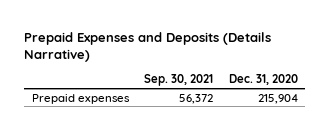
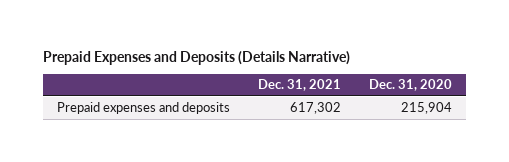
- | Sep. 30, 2021 | Dec. 31, 2020
+ | Dec. 31, 2021 | Dec. 31, 2020
- Prepaid expenses | 56,372 | 215,904
+ Prepaid expenses and deposits | 617,302 | 215,904

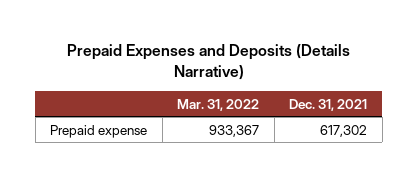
- | Dec. 31, 2021 | Dec. 31, 2020
+ | Mar. 31, 2022 | Dec. 31, 2021
- Prepaid expenses and deposits | 617,302 | 215,904
+ Prepaid expense | 933,367 | 617,302

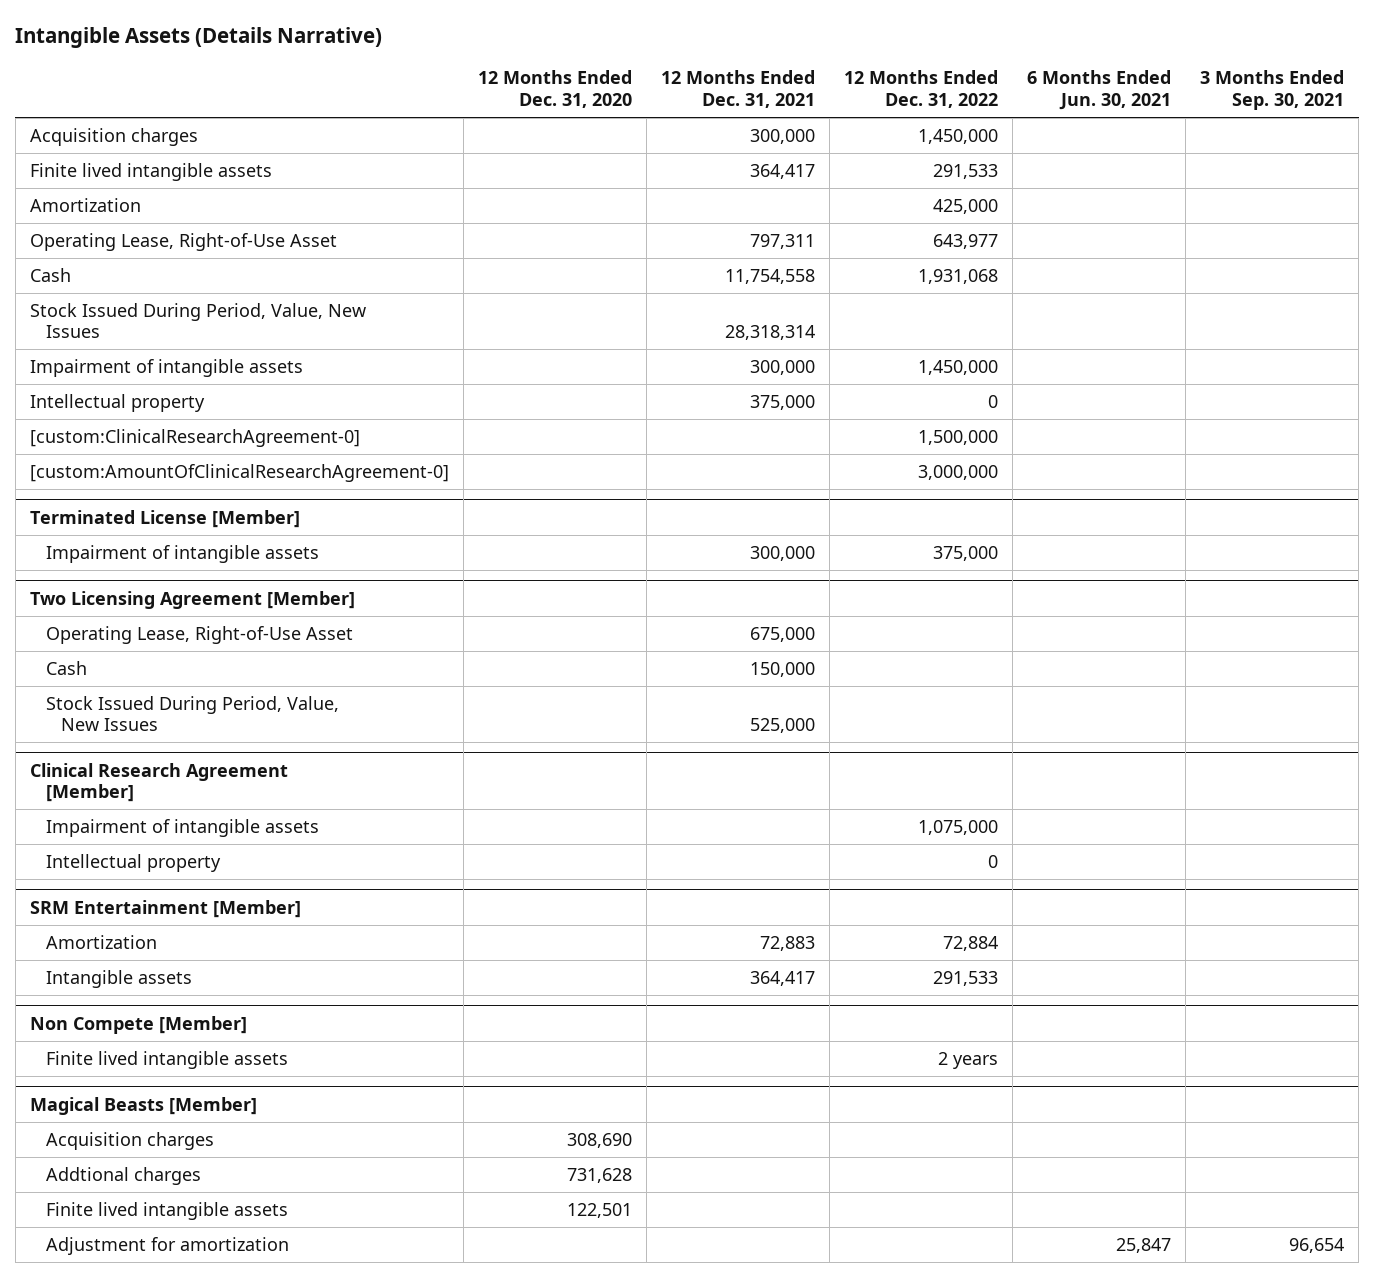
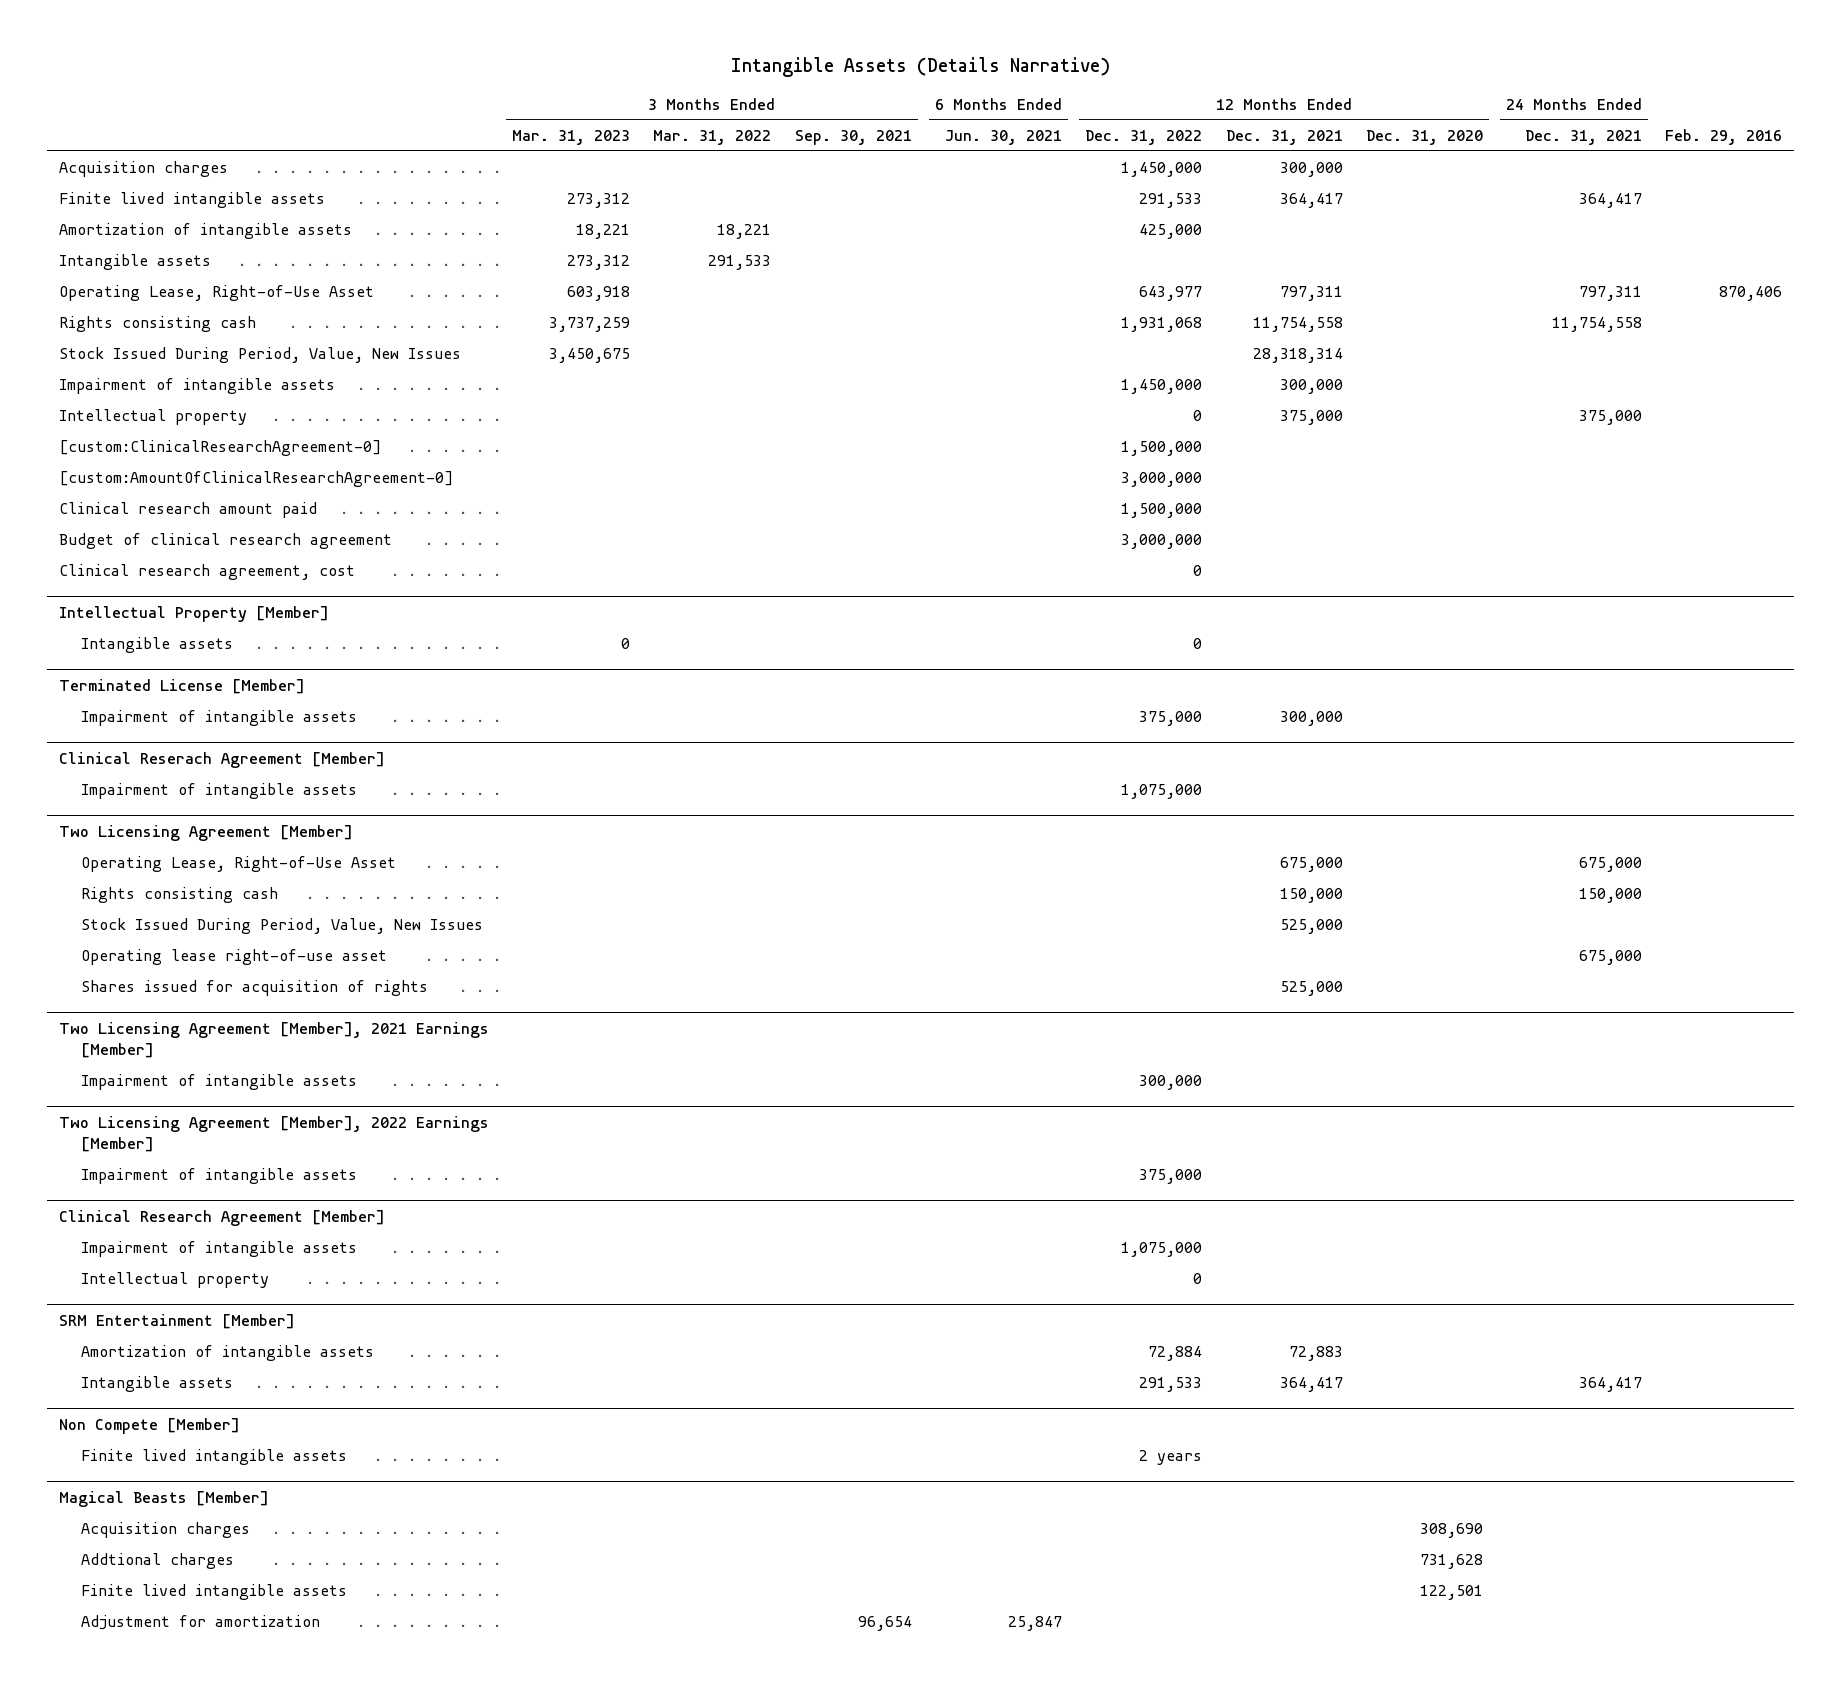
- | 12 Months Ended Dec. 31, 2020 | 12 Months Ended Dec. 31, 2021 | 12 Months Ended Dec. 31, 2022 | 6 Months Ended Jun. 30, 2021 | 3 Months Ended Sep. 30, 2021
+ | 3 Months Ended Mar. 31, 2023 | 3 Months Ended Mar. 31, 2022 | 3 Months Ended Sep. 30, 2021 | 6 Months Ended Jun. 30, 2021 | 12 Months Ended Dec. 31, 2022 | 12 Months Ended Dec. 31, 2021 | 12 Months Ended Dec. 31, 2020 | 24 Months Ended Dec. 31, 2021 | Feb. 29, 2016
- Amortization | | | 425,000 | |
+ Amortization of intangible assets | 18,221 | 18,221 | | | 425,000 | | | |
+ Intangible assets | 273,312 | 291,533 | | | | | | |
- Cash | | 11,754,558 | 1,931,068 | |
+ Rights consisting cash | 3,737,259 | | | | 1,931,068 | 11,754,558 | | 11,754,558 |
+ Clinical research amount paid | | | | | 1,500,000 | | | |
+ Budget of clinical research agreement | | | | | 3,000,000 | | | |
+ Clinical research agreement, cost | | | | | 0 | | | |
+ Intellectual Property [Member]
+ Intangible assets | 0 | | | | 0 | | | |
+ Clinical Reserach Agreement [Member]
+ Impairment of intangible assets | | | | | 1,075,000 | | | |
@ Two Licensing Agreement [Member]
- Cash | | 150,000 | | |
+ Rights consisting cash | | | | | | 150,000 | | 150,000 |
+ Operating lease right-of-use asset | | | | | | | | 675,000 |
+ Shares issued for acquisition of rights | | | | | | 525,000 | | |
+ Two Licensing Agreement [Member], 2021 Earnings [Member]
+ Impairment of intangible assets | | | | | 300,000 | | | |
+ Two Licensing Agreement [Member], 2022 Earnings [Member]
+ Impairment of intangible assets | | | | | 375,000 | | | |
@ SRM Entertainment [Member]
- Amortization | | 72,883 | 72,884 | |
+ Amortization of intangible assets | | | | | 72,884 | 72,883 | | |

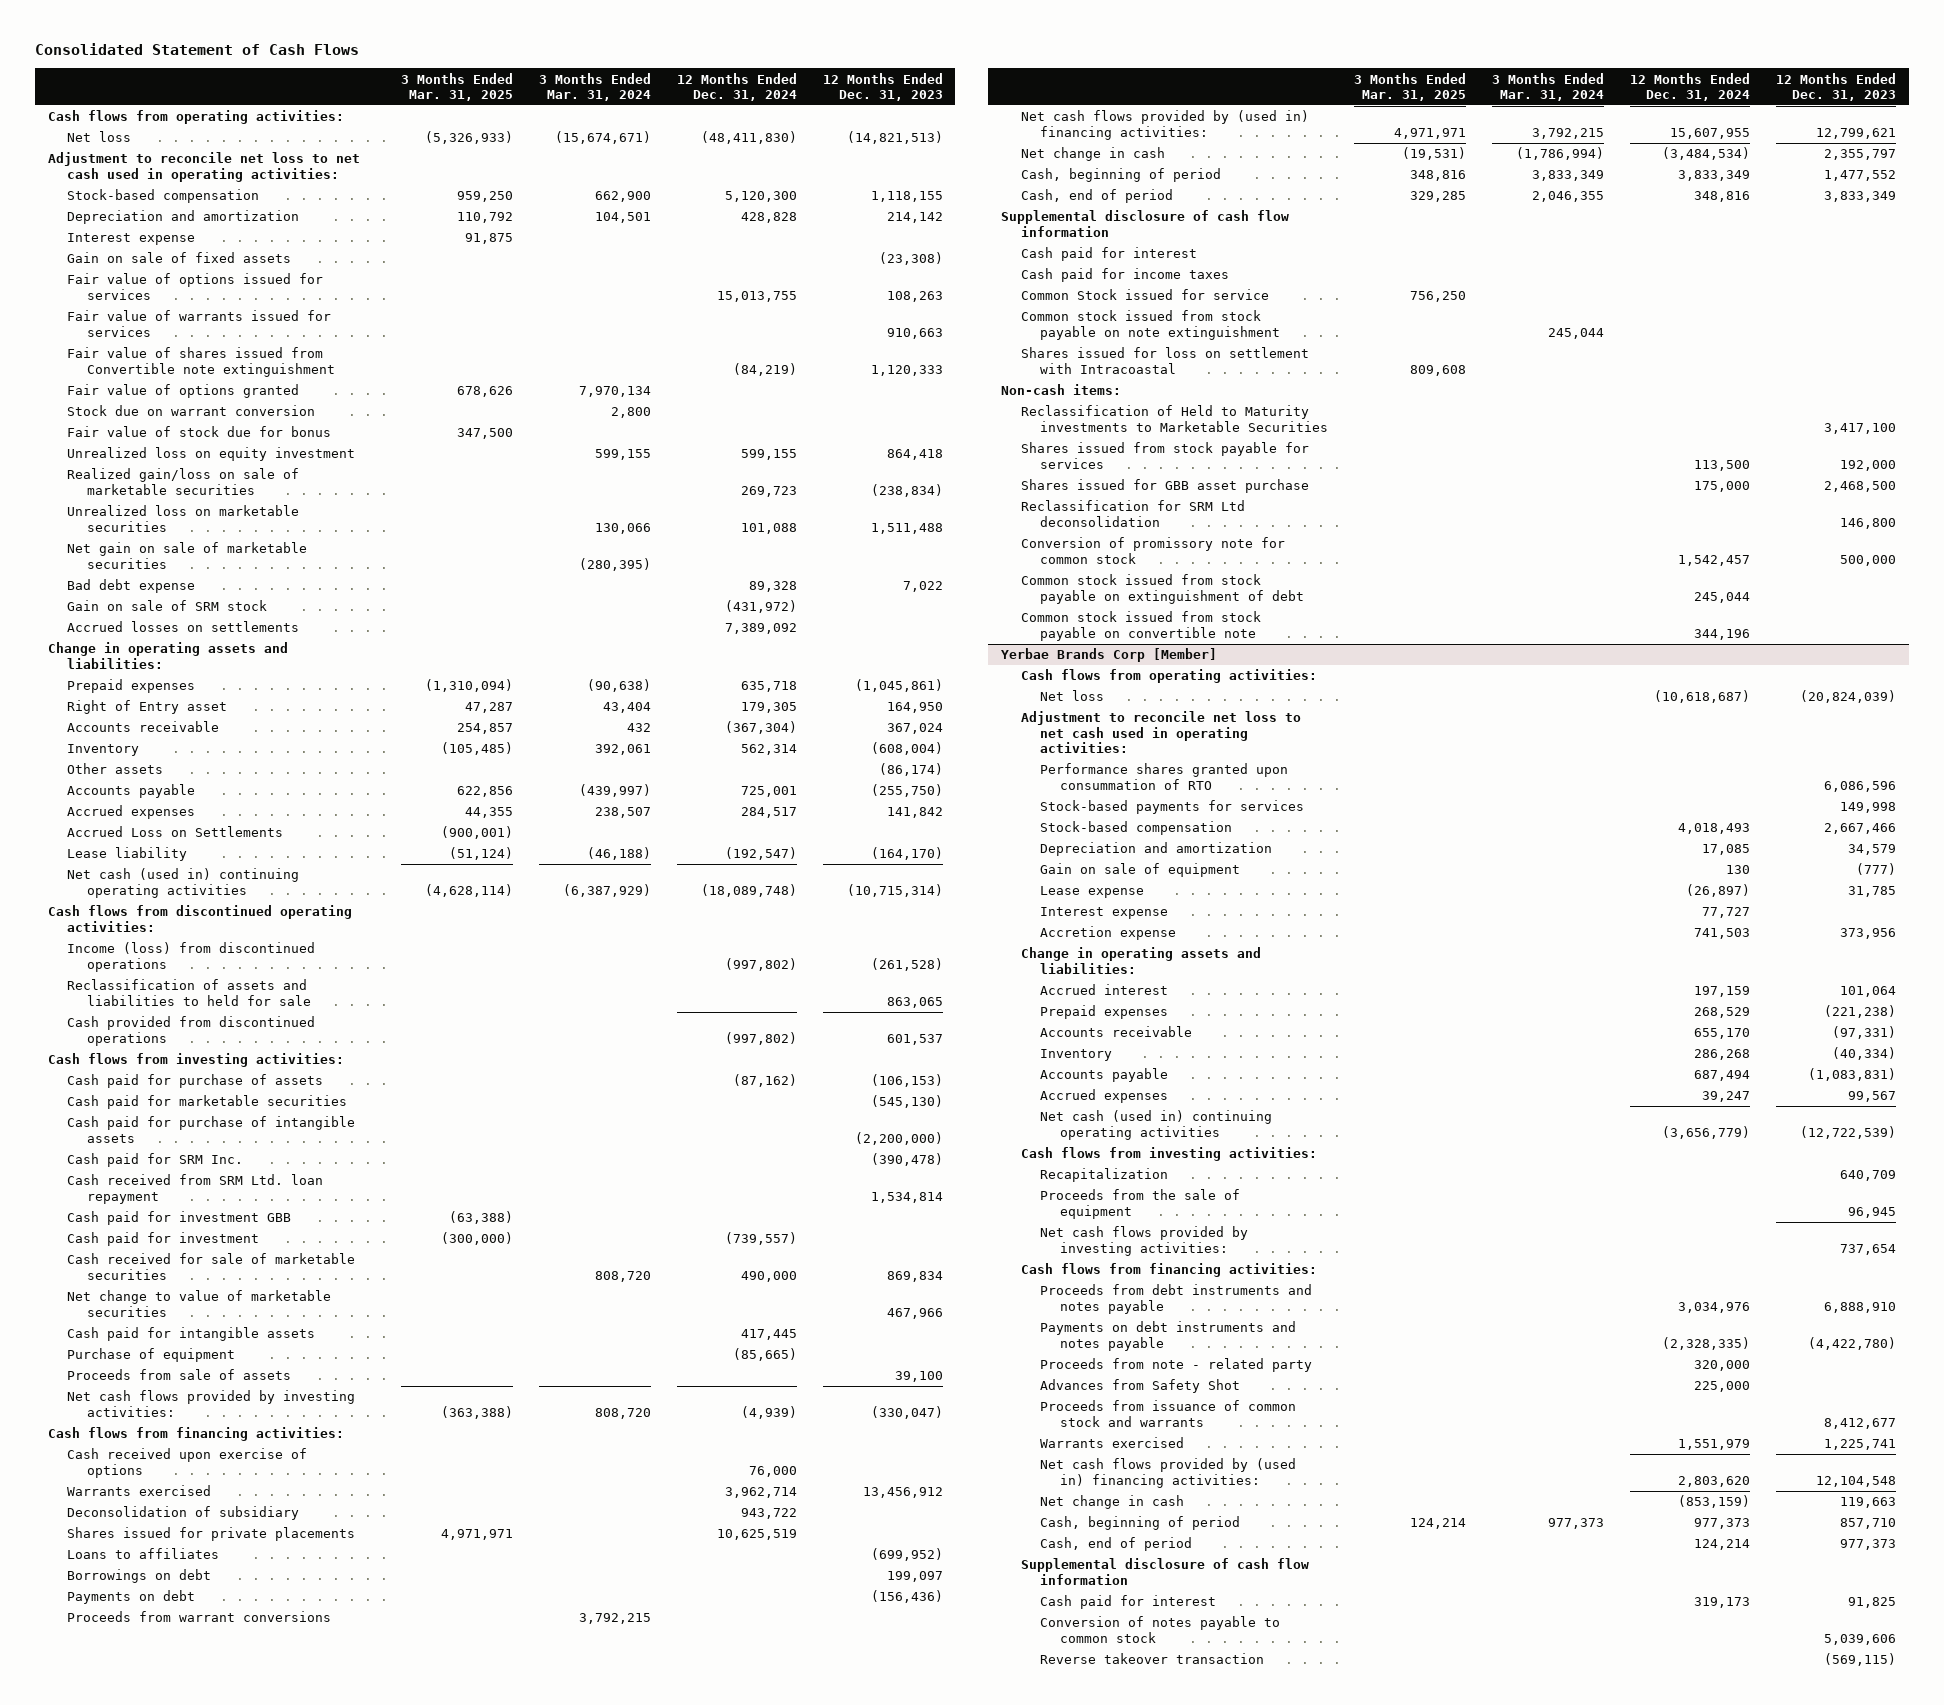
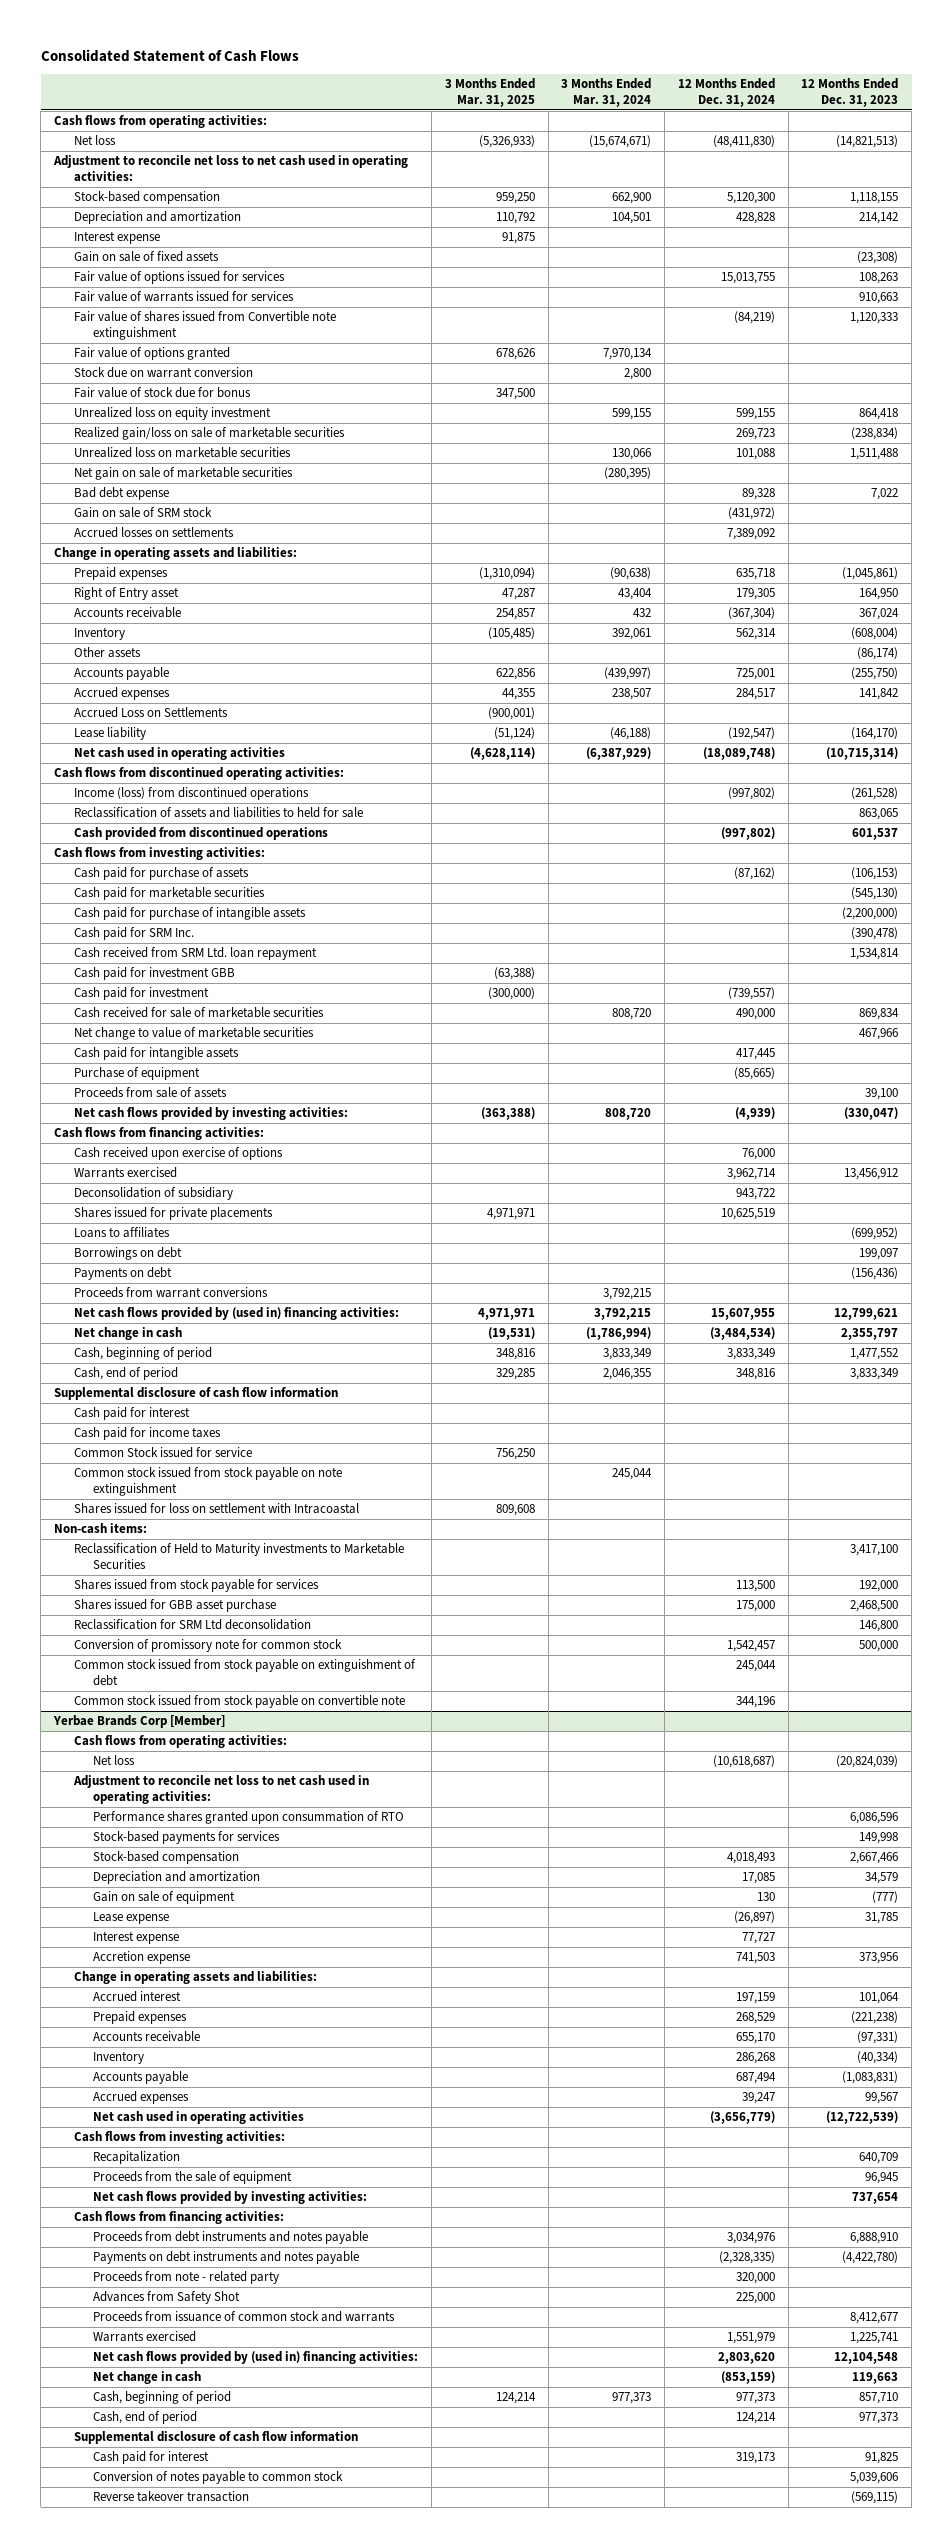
- Net cash (used in) continuing operating activities | (4,628,114) | (6,387,929) | (18,089,748) | (10,715,314)
+ Net cash used in operating activities | (4,628,114) | (6,387,929) | (18,089,748) | (10,715,314)
@ Yerbae Brands Corp [Member]
- Net cash (used in) continuing operating activities | | | (3,656,779) | (12,722,539)
+ Net cash used in operating activities | | | (3,656,779) | (12,722,539)

